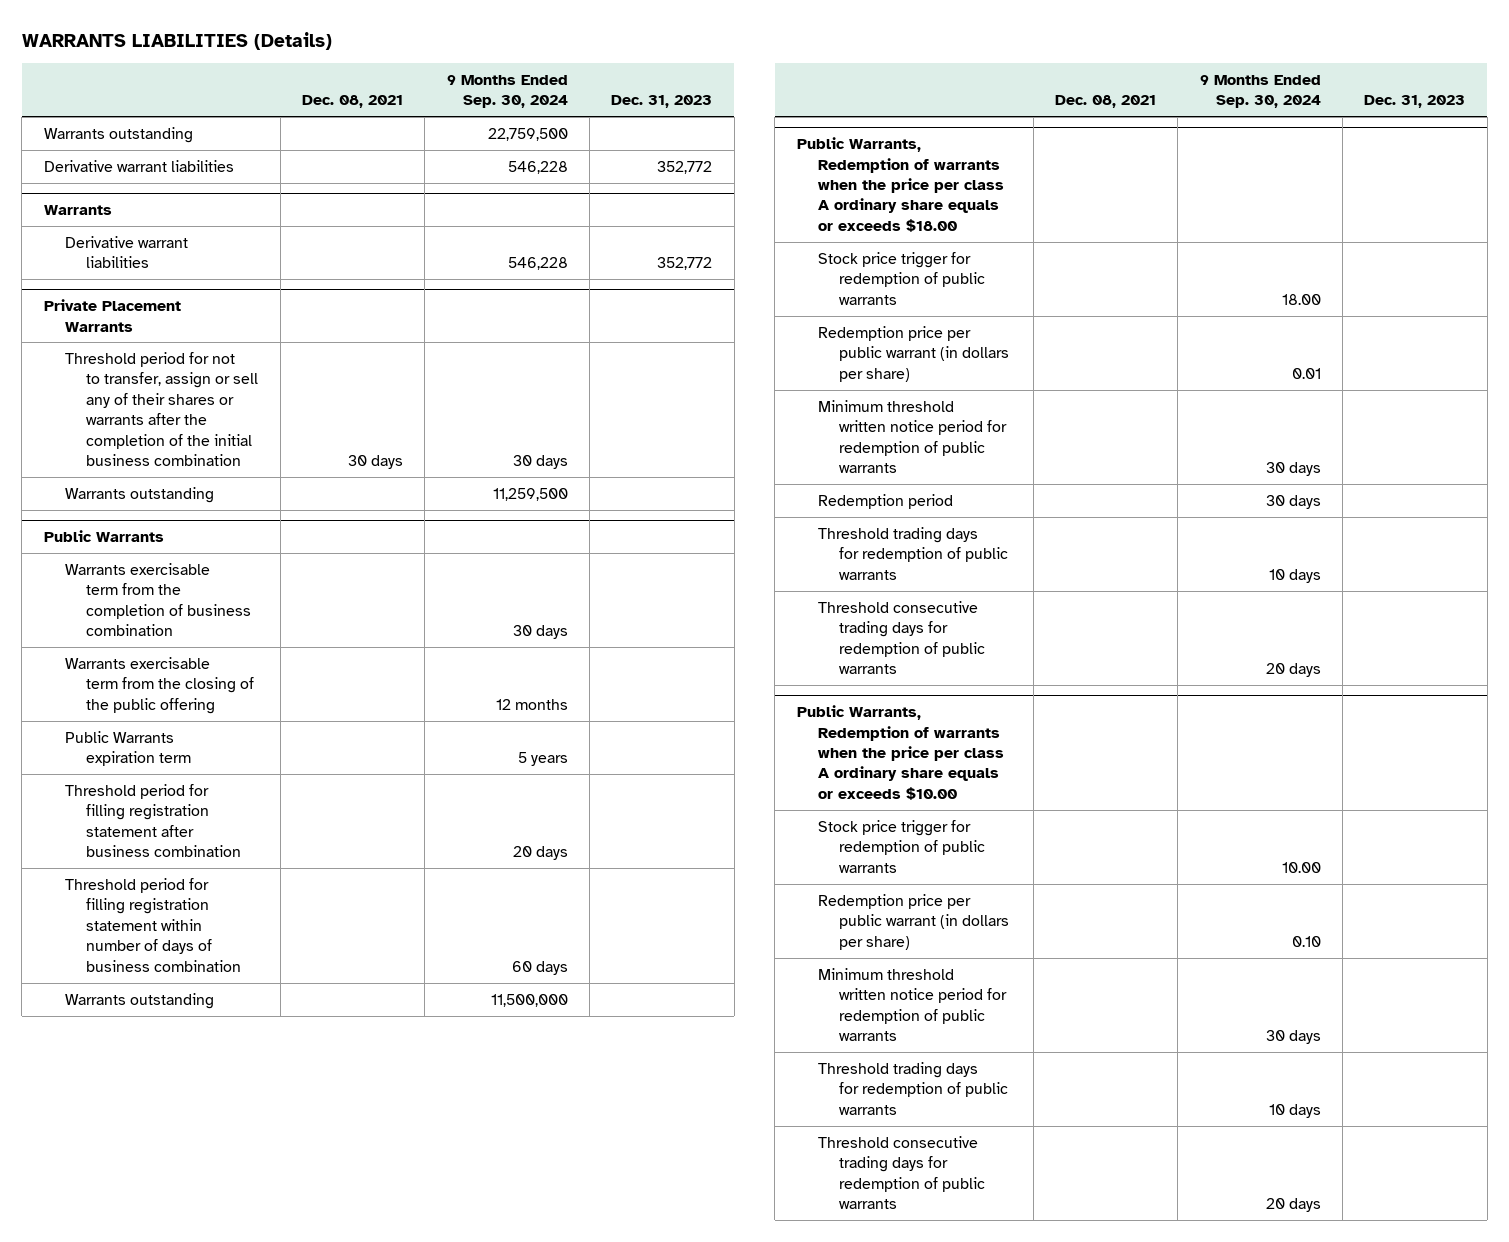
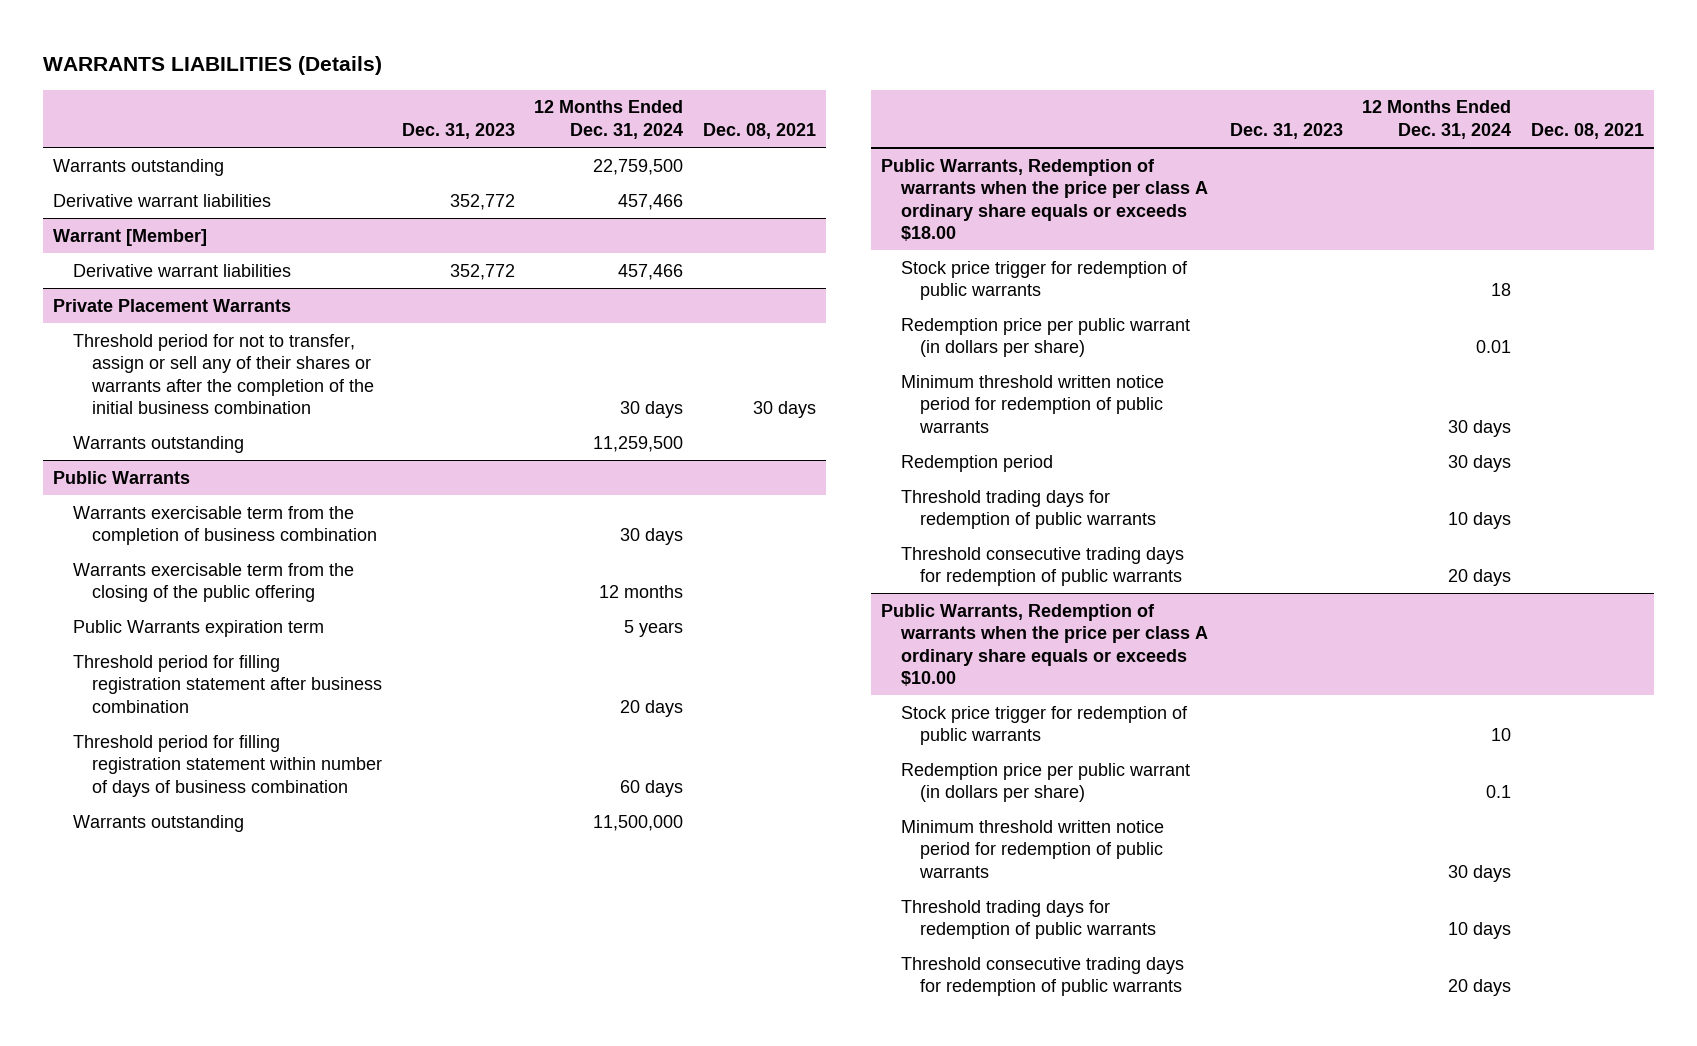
- | Dec. 08, 2021 | 9 Months Ended Sep. 30, 2024 | Dec. 31, 2023
+ | Dec. 31, 2023 | 12 Months Ended Dec. 31, 2024 | Dec. 08, 2021
- Warrants
+ Warrant [Member]

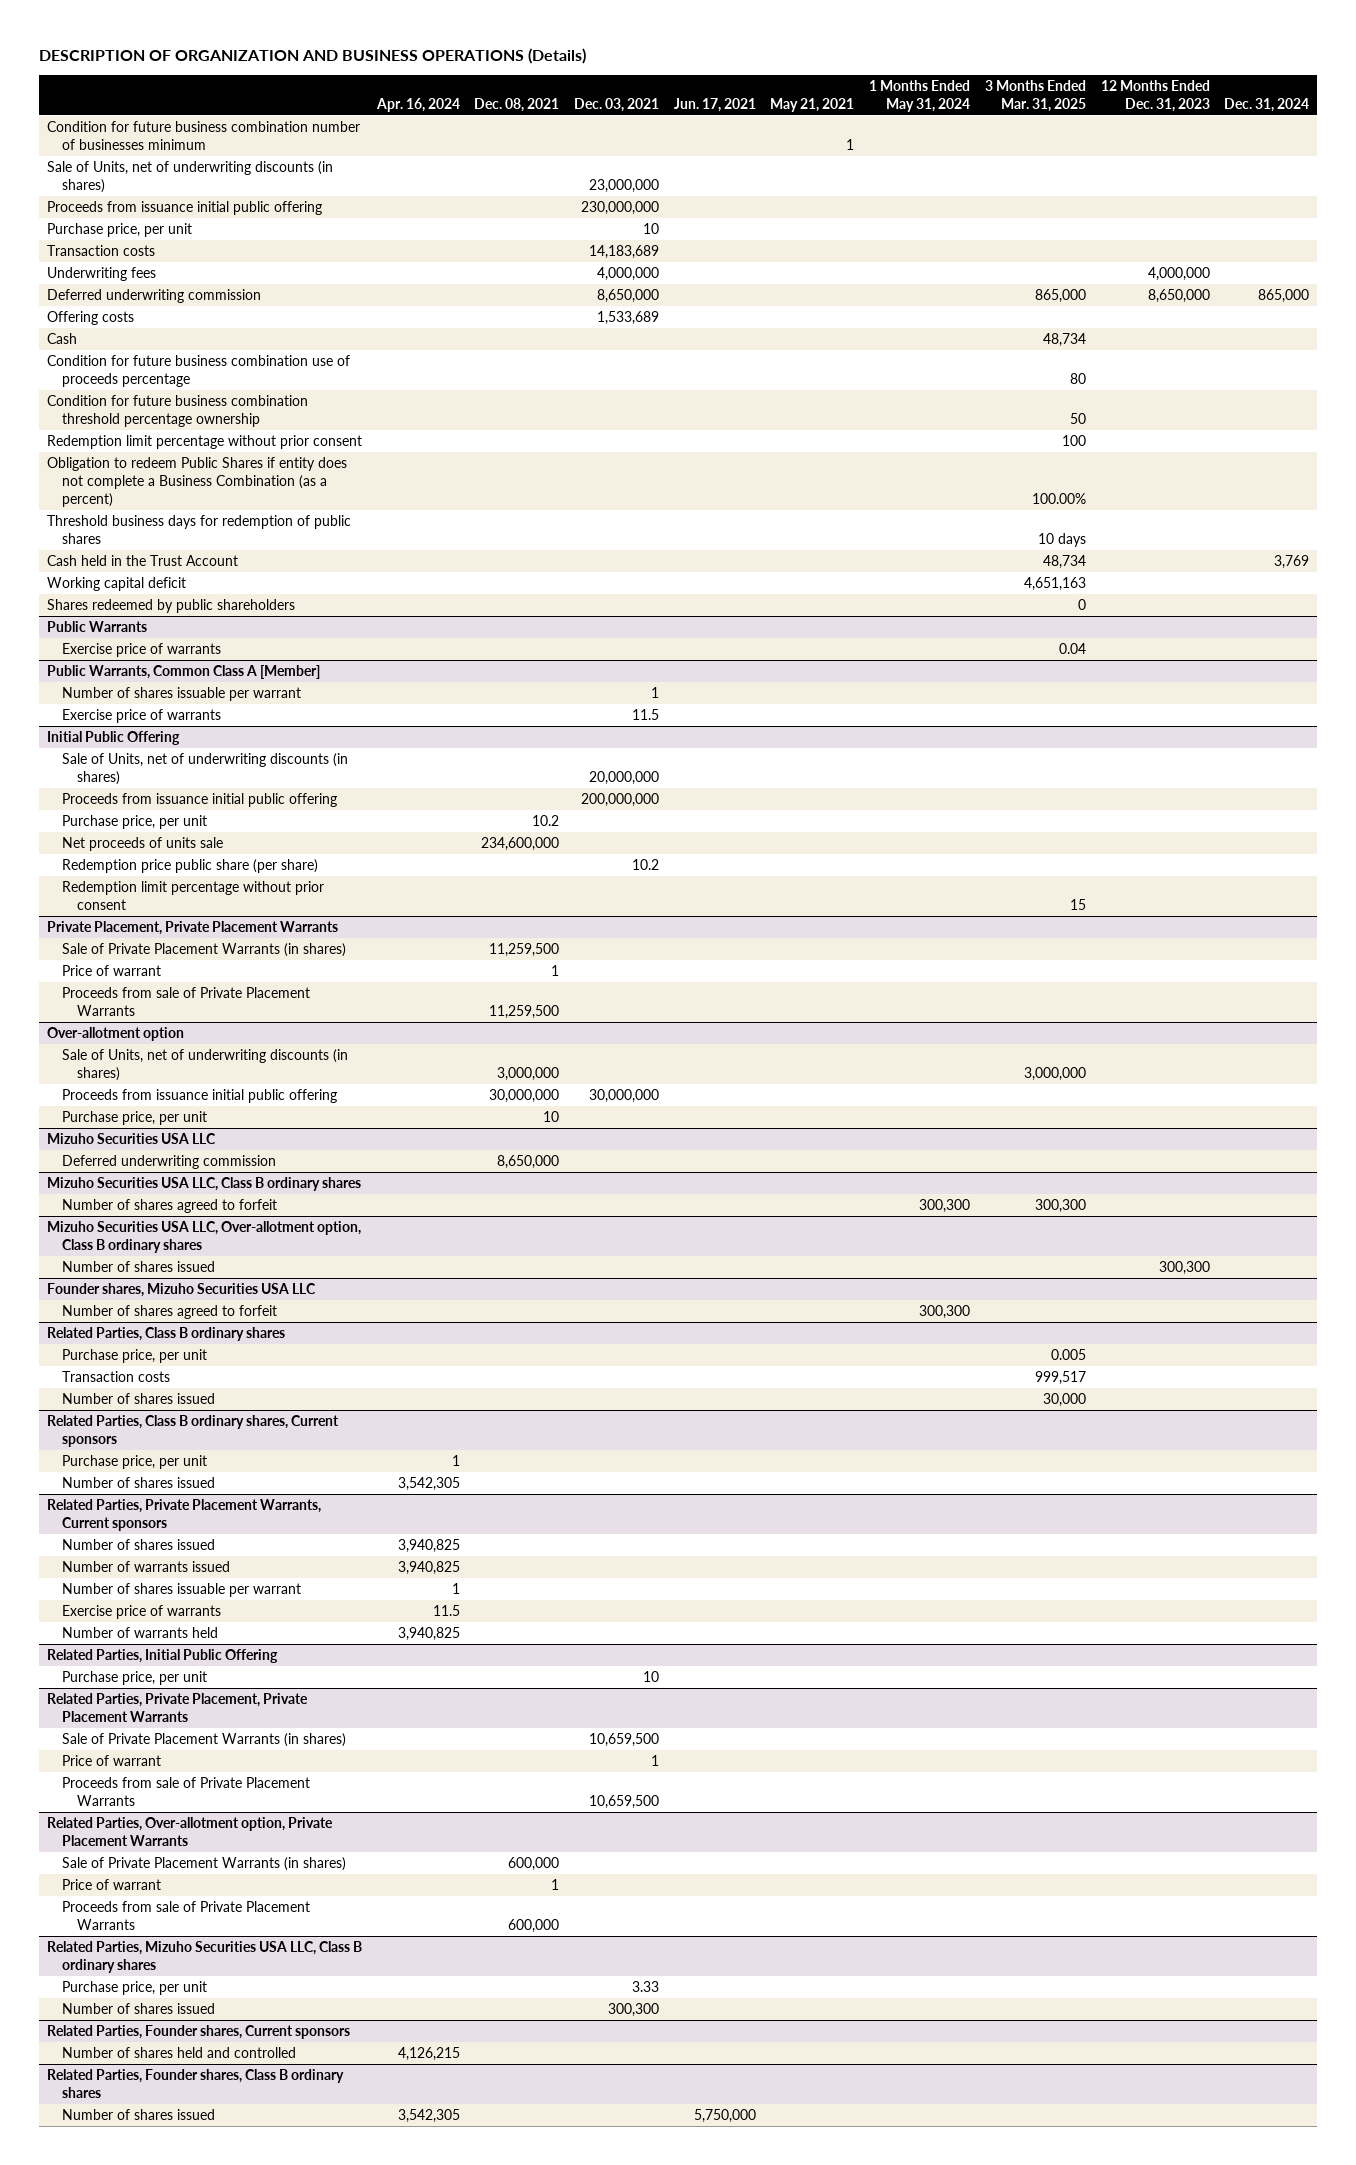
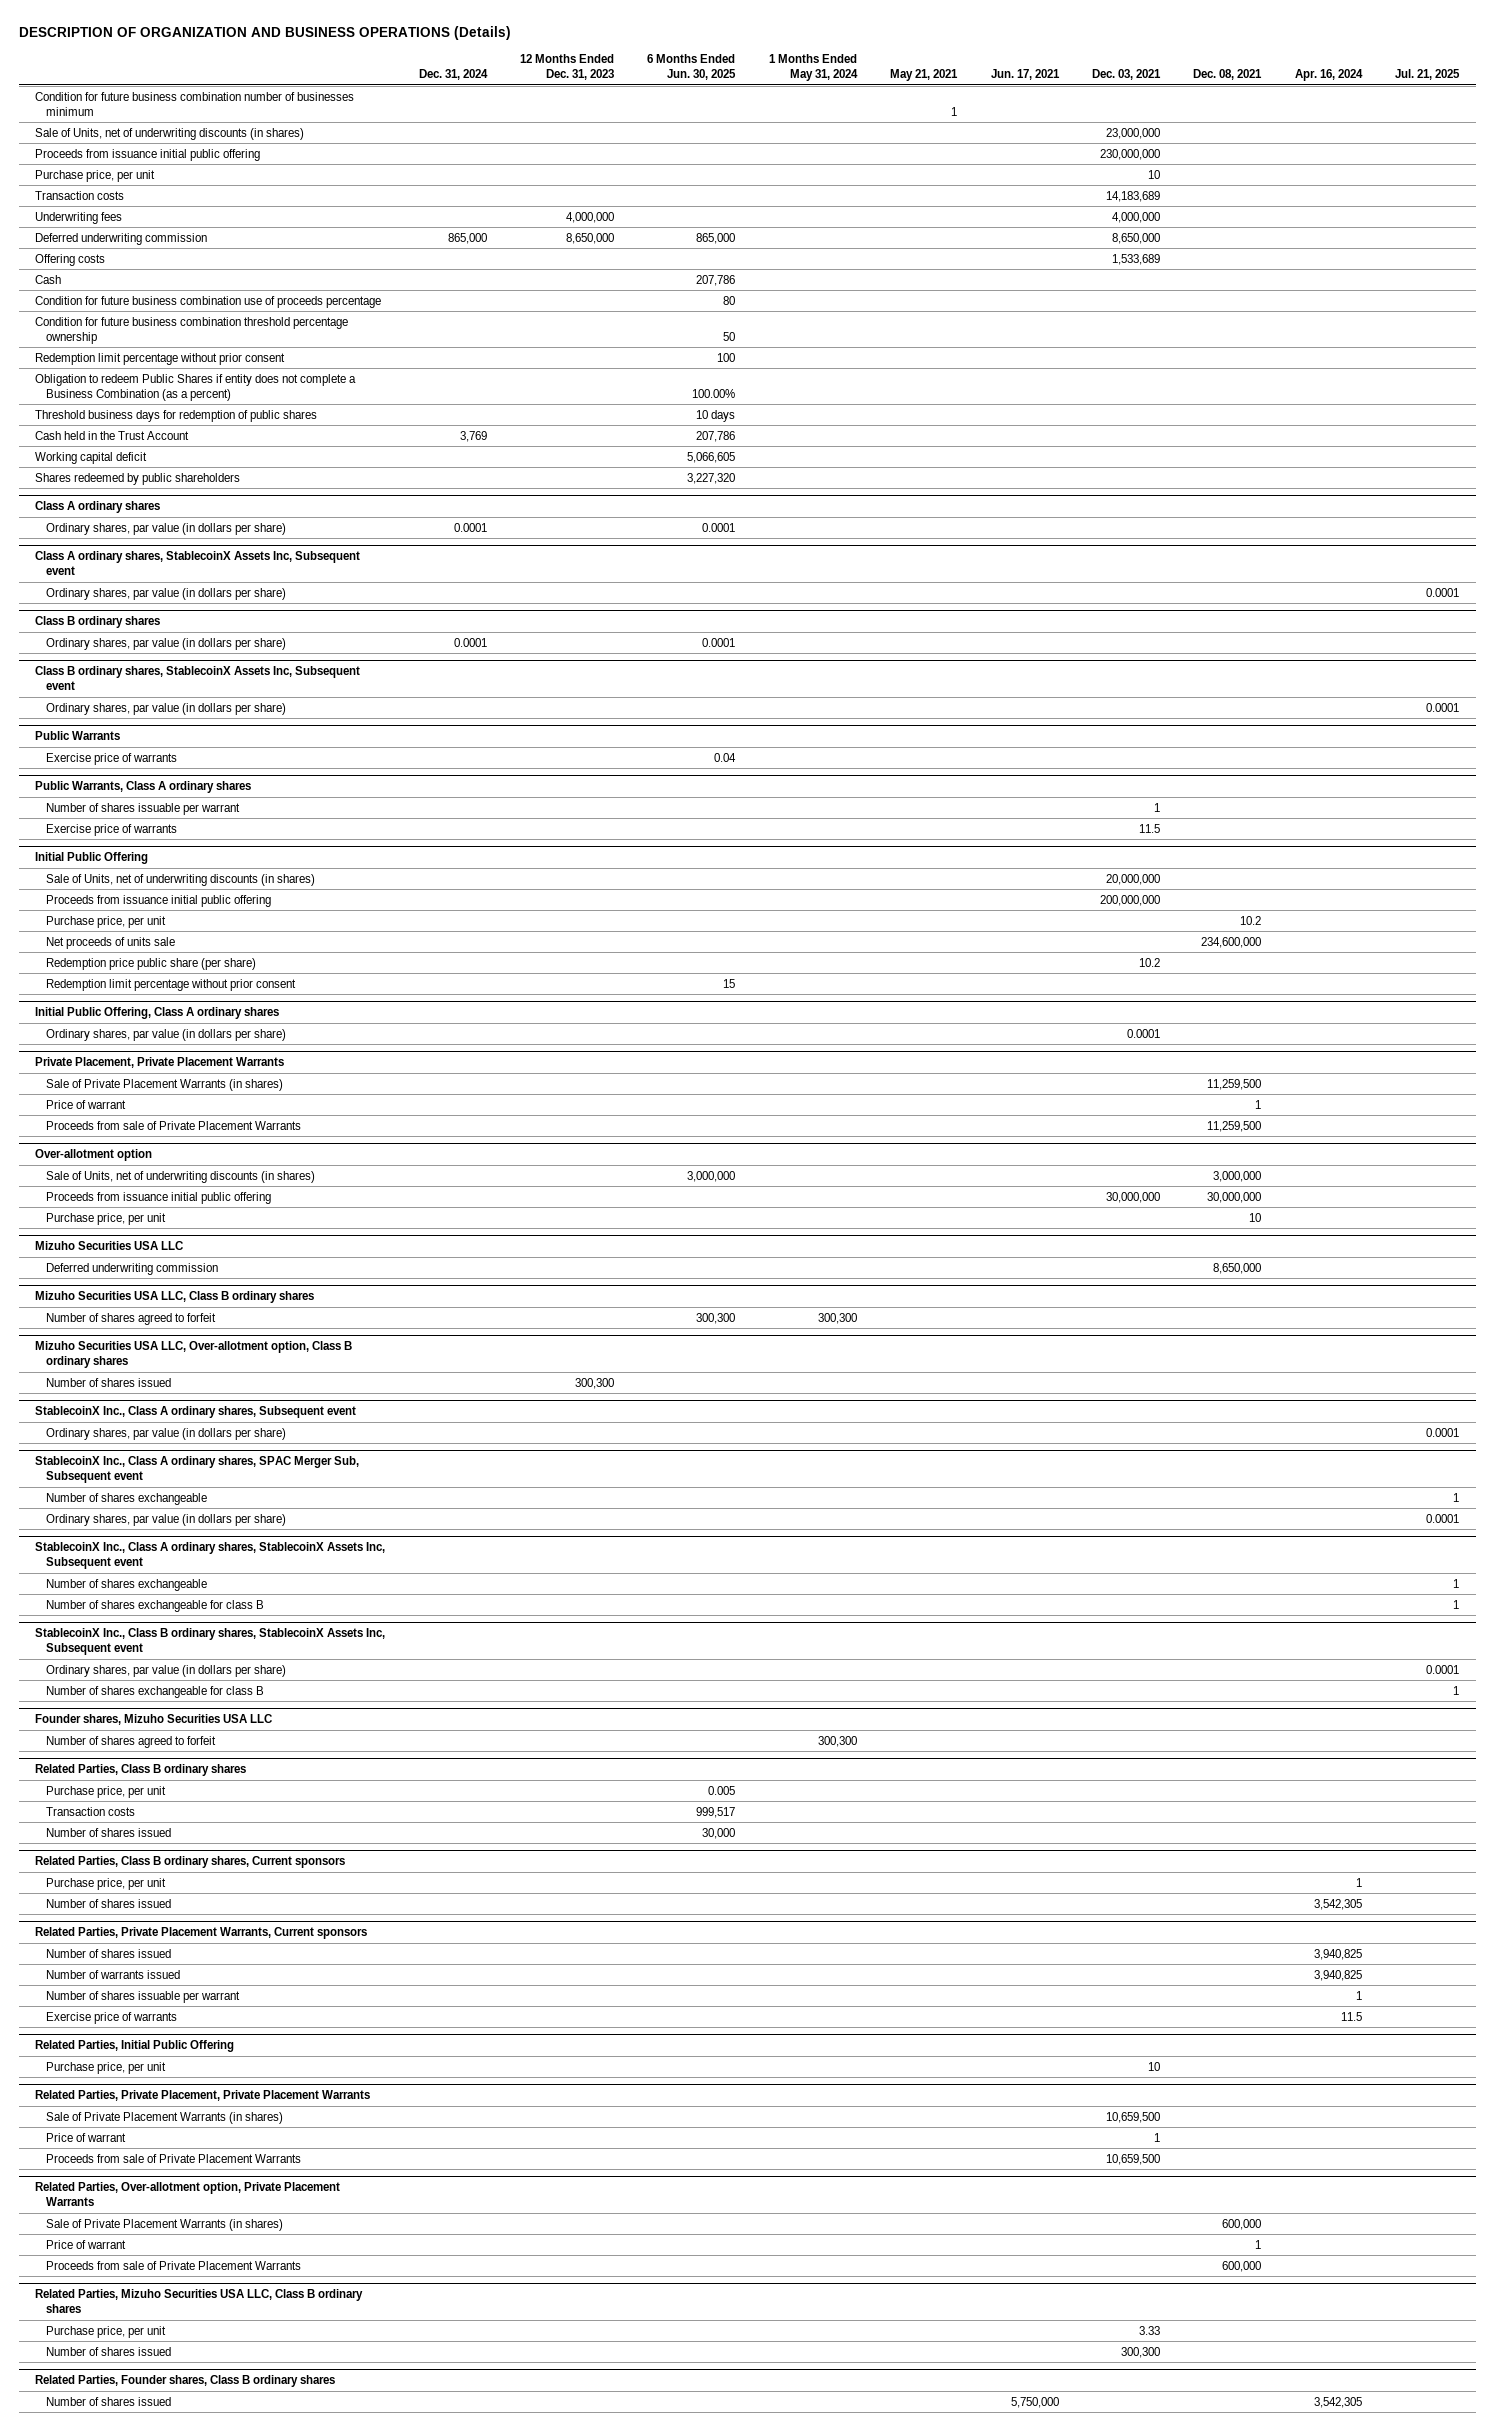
- | Apr. 16, 2024 | Dec. 08, 2021 | Dec. 03, 2021 | Jun. 17, 2021 | May 21, 2021 | 1 Months Ended May 31, 2024 | 3 Months Ended Mar. 31, 2025 | 12 Months Ended Dec. 31, 2023 | Dec. 31, 2024
+ | Dec. 31, 2024 | 12 Months Ended Dec. 31, 2023 | 6 Months Ended Jun. 30, 2025 | 1 Months Ended May 31, 2024 | May 21, 2021 | Jun. 17, 2021 | Dec. 03, 2021 | Dec. 08, 2021 | Apr. 16, 2024 | Jul. 21, 2025
+ Class A ordinary shares
+ Ordinary shares, par value (in dollars per share) | 0.0001 | | 0.0001 | | | | | | |
+ Class A ordinary shares, StablecoinX Assets Inc, Subsequent event
+ Ordinary shares, par value (in dollars per share) | | | | | | | | | | 0.0001
+ Class B ordinary shares
+ Ordinary shares, par value (in dollars per share) | 0.0001 | | 0.0001 | | | | | | |
+ Class B ordinary shares, StablecoinX Assets Inc, Subsequent event
+ Ordinary shares, par value (in dollars per share) | | | | | | | | | | 0.0001
- Public Warrants, Common Class A [Member]
+ Public Warrants, Class A ordinary shares
+ Initial Public Offering, Class A ordinary shares
+ Ordinary shares, par value (in dollars per share) | | | | | | | 0.0001 | | |
+ StablecoinX Inc., Class A ordinary shares, Subsequent event
+ Ordinary shares, par value (in dollars per share) | | | | | | | | | | 0.0001
+ StablecoinX Inc., Class A ordinary shares, SPAC Merger Sub, Subsequent event
+ Number of shares exchangeable | | | | | | | | | | 1
+ Ordinary shares, par value (in dollars per share) | | | | | | | | | | 0.0001
+ StablecoinX Inc., Class A ordinary shares, StablecoinX Assets Inc, Subsequent event
+ Number of shares exchangeable | | | | | | | | | | 1
+ Number of shares exchangeable for class B | | | | | | | | | | 1
+ StablecoinX Inc., Class B ordinary shares, StablecoinX Assets Inc, Subsequent event
+ Ordinary shares, par value (in dollars per share) | | | | | | | | | | 0.0001
+ Number of shares exchangeable for class B | | | | | | | | | | 1
@ Related Parties, Private Placement Warrants, Current sponsors
- Number of warrants held | 3,940,825 | | | | | | | |
- Related Parties, Founder shares, Current sponsors
- Number of shares held and controlled | 4,126,215 | | | | | | | |

